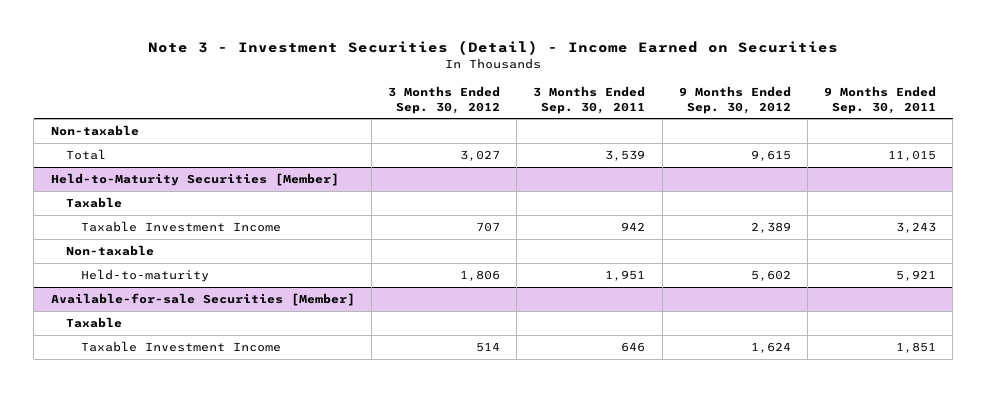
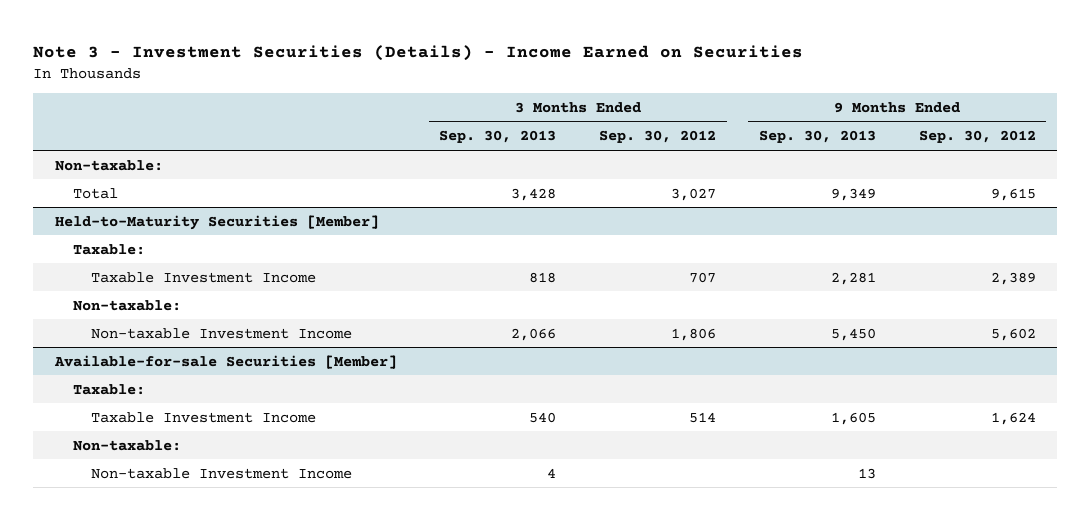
- Note 3 - Investment Securities (Detail) - Income Earned on Securities
+ Note 3 - Investment Securities (Details) - Income Earned on Securities
- | 3 Months Ended Sep. 30, 2012 | 3 Months Ended Sep. 30, 2011 | 9 Months Ended Sep. 30, 2012 | 9 Months Ended Sep. 30, 2011
+ | 3 Months Ended Sep. 30, 2013 | 3 Months Ended Sep. 30, 2012 | 9 Months Ended Sep. 30, 2013 | 9 Months Ended Sep. 30, 2012
- Non-taxable
+ Non-taxable:
@ Held-to-Maturity Securities [Member]
- Taxable
+ Taxable:
- Non-taxable
- Held-to-maturity | 1,806 | 1,951 | 5,602 | 5,921
+ Non-taxable:
+ Non-taxable Investment Income | 2,066 | 1,806 | 5,450 | 5,602
@ Available-for-sale Securities [Member]
- Taxable
+ Taxable:
+ Non-taxable:
+ Non-taxable Investment Income | 4 | | 13 |

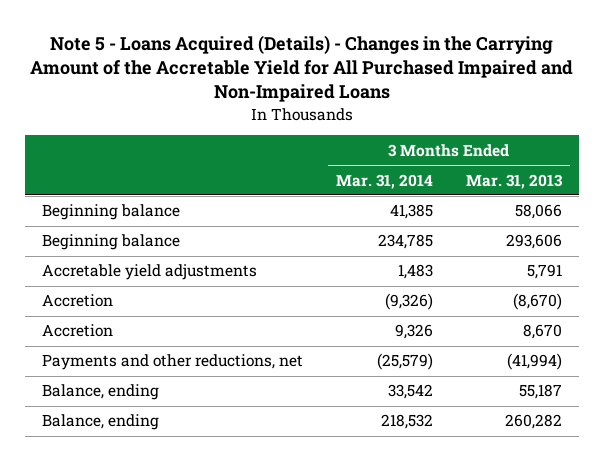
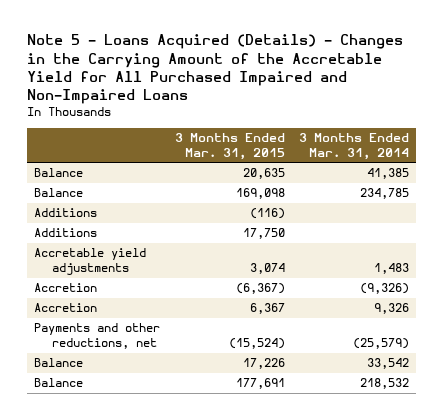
- | 3 Months Ended Mar. 31, 2014 | 3 Months Ended Mar. 31, 2013
+ | 3 Months Ended Mar. 31, 2015 | 3 Months Ended Mar. 31, 2014
- Beginning balance | 41,385 | 58,066
- Beginning balance | 234,785 | 293,606
+ Balance | 20,635 | 41,385
+ Balance | 169,098 | 234,785
+ Additions | (116) |
+ Additions | 17,750 |
- Balance, ending | 33,542 | 55,187
- Balance, ending | 218,532 | 260,282
+ Balance | 17,226 | 33,542
+ Balance | 177,691 | 218,532

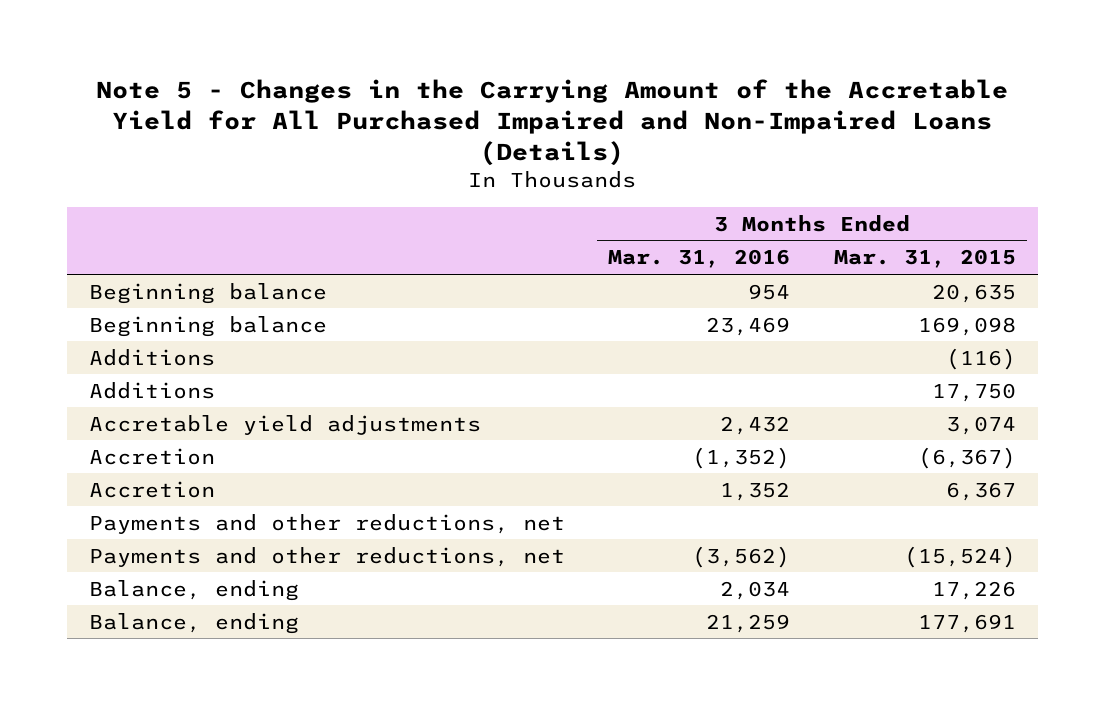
- Note 5 - Loans Acquired (Details) - Changes in the Carrying Amount of the Accretable Yield for All Purchased Impaired and Non-Impaired Loans
+ Note 5 - Changes in the Carrying Amount of the Accretable Yield for All Purchased Impaired and Non-Impaired Loans (Details)
- | 3 Months Ended Mar. 31, 2015 | 3 Months Ended Mar. 31, 2014
+ | 3 Months Ended Mar. 31, 2016 | 3 Months Ended Mar. 31, 2015
- Balance | 20,635 | 41,385
- Balance | 169,098 | 234,785
+ Beginning balance | 954 | 20,635
+ Beginning balance | 23,469 | 169,098
+ Payments and other reductions, net
- Balance | 17,226 | 33,542
- Balance | 177,691 | 218,532
+ Balance, ending | 2,034 | 17,226
+ Balance, ending | 21,259 | 177,691

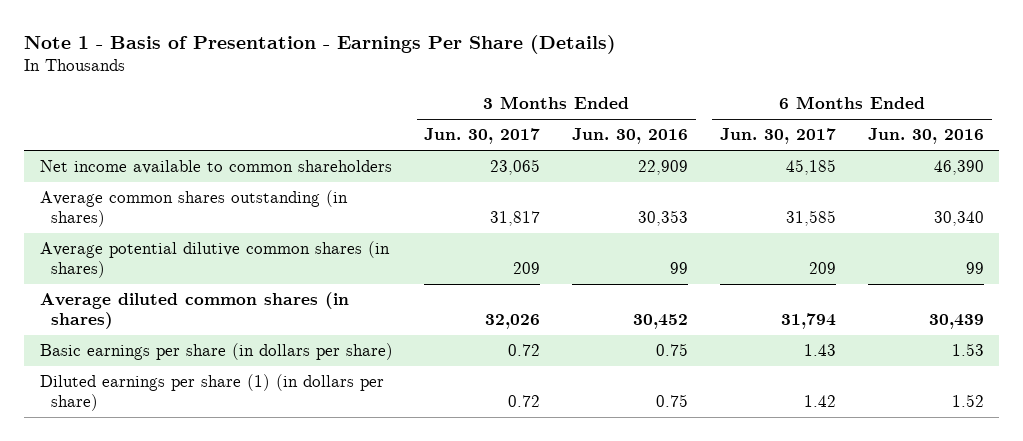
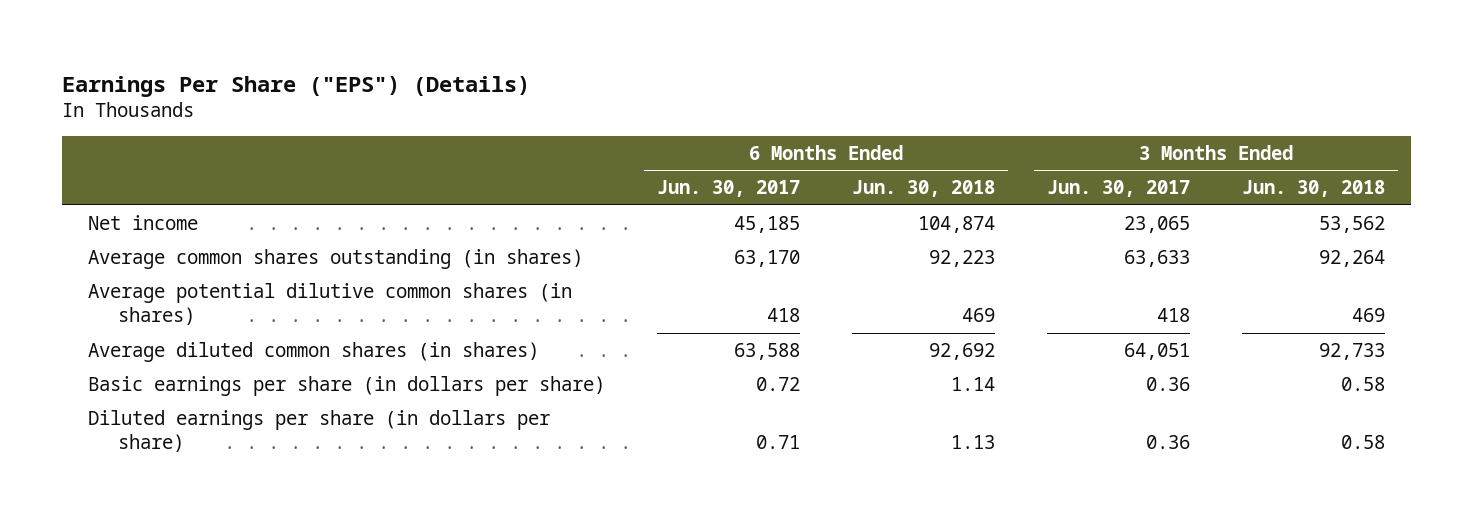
- Note 1 - Basis of Presentation - Earnings Per Share (Details)
+ Earnings Per Share ("EPS") (Details)
- | 3 Months Ended Jun. 30, 2017 | 3 Months Ended Jun. 30, 2016 | 6 Months Ended Jun. 30, 2017 | 6 Months Ended Jun. 30, 2016
+ | 6 Months Ended Jun. 30, 2017 | 6 Months Ended Jun. 30, 2018 | 3 Months Ended Jun. 30, 2017 | 3 Months Ended Jun. 30, 2018
- Net income available to common shareholders | 23,065 | 22,909 | 45,185 | 46,390
- Average common shares outstanding (in shares) | 31,817 | 30,353 | 31,585 | 30,340
- Average potential dilutive common shares (in shares) | 209 | 99 | 209 | 99
- Average diluted common shares (in shares) | 32,026 | 30,452 | 31,794 | 30,439
- Basic earnings per share (in dollars per share) | 0.72 | 0.75 | 1.43 | 1.53
- Diluted earnings per share (1) (in dollars per share) | 0.72 | 0.75 | 1.42 | 1.52
+ Net income | 45,185 | 104,874 | 23,065 | 53,562
+ Average common shares outstanding (in shares) | 63,170 | 92,223 | 63,633 | 92,264
+ Average potential dilutive common shares (in shares) | 418 | 469 | 418 | 469
+ Average diluted common shares (in shares) | 63,588 | 92,692 | 64,051 | 92,733
+ Basic earnings per share (in dollars per share) | 0.72 | 1.14 | 0.36 | 0.58
+ Diluted earnings per share (in dollars per share) | 0.71 | 1.13 | 0.36 | 0.58

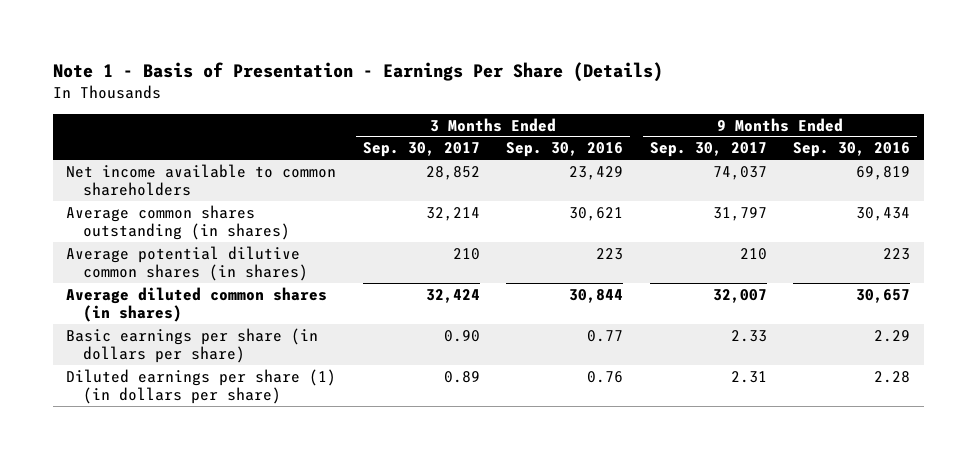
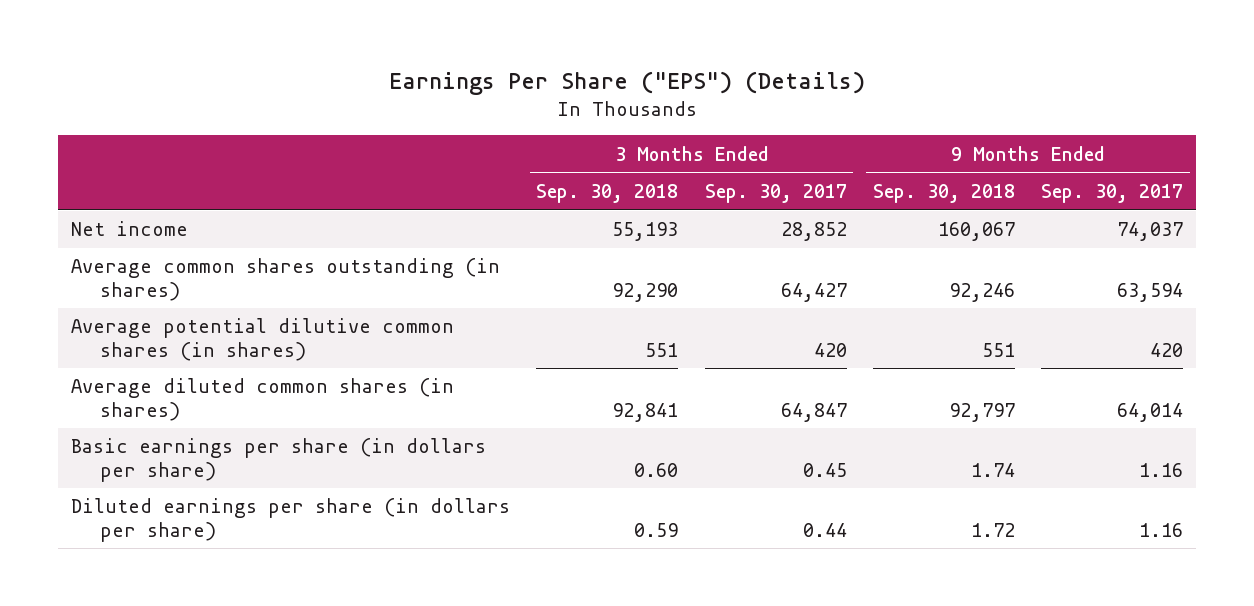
- Note 1 - Basis of Presentation - Earnings Per Share (Details)
+ Earnings Per Share ("EPS") (Details)
- | 3 Months Ended Sep. 30, 2017 | 3 Months Ended Sep. 30, 2016 | 9 Months Ended Sep. 30, 2017 | 9 Months Ended Sep. 30, 2016
+ | 3 Months Ended Sep. 30, 2018 | 3 Months Ended Sep. 30, 2017 | 9 Months Ended Sep. 30, 2018 | 9 Months Ended Sep. 30, 2017
- Net income available to common shareholders | 28,852 | 23,429 | 74,037 | 69,819
- Average common shares outstanding (in shares) | 32,214 | 30,621 | 31,797 | 30,434
- Average potential dilutive common shares (in shares) | 210 | 223 | 210 | 223
- Average diluted common shares (in shares) | 32,424 | 30,844 | 32,007 | 30,657
- Basic earnings per share (in dollars per share) | 0.90 | 0.77 | 2.33 | 2.29
- Diluted earnings per share (1) (in dollars per share) | 0.89 | 0.76 | 2.31 | 2.28
+ Net income | 55,193 | 28,852 | 160,067 | 74,037
+ Average common shares outstanding (in shares) | 92,290 | 64,427 | 92,246 | 63,594
+ Average potential dilutive common shares (in shares) | 551 | 420 | 551 | 420
+ Average diluted common shares (in shares) | 92,841 | 64,847 | 92,797 | 64,014
+ Basic earnings per share (in dollars per share) | 0.60 | 0.45 | 1.74 | 1.16
+ Diluted earnings per share (in dollars per share) | 0.59 | 0.44 | 1.72 | 1.16

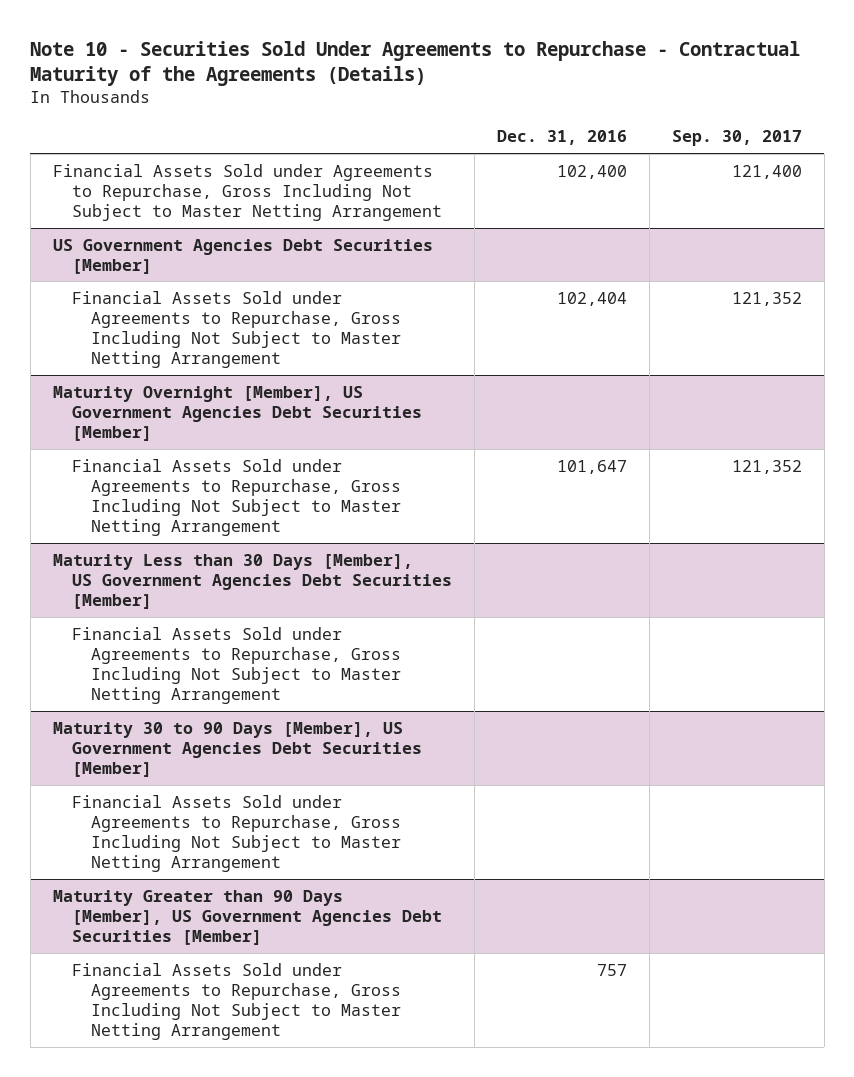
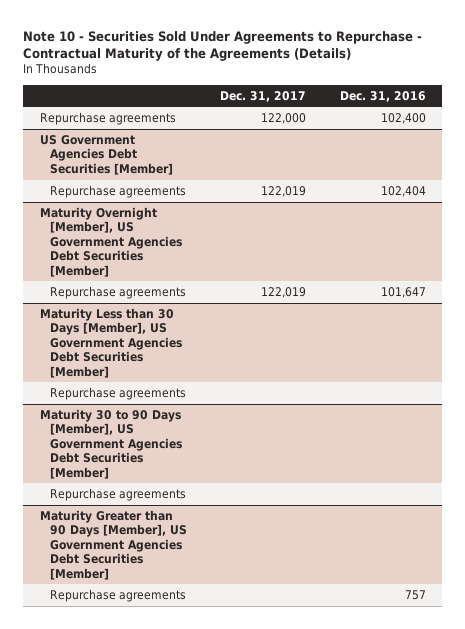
- | Dec. 31, 2016 | Sep. 30, 2017
+ | Dec. 31, 2017 | Dec. 31, 2016
- Financial Assets Sold under Agreements to Repurchase, Gross Including Not Subject to Master Netting Arrangement | 102,400 | 121,400
+ Repurchase agreements | 122,000 | 102,400
@ US Government Agencies Debt Securities [Member]
- Financial Assets Sold under Agreements to Repurchase, Gross Including Not Subject to Master Netting Arrangement | 102,404 | 121,352
+ Repurchase agreements | 122,019 | 102,404
@ Maturity Overnight [Member], US Government Agencies Debt Securities [Member]
- Financial Assets Sold under Agreements to Repurchase, Gross Including Not Subject to Master Netting Arrangement | 101,647 | 121,352
+ Repurchase agreements | 122,019 | 101,647
@ Maturity Less than 30 Days [Member], US Government Agencies Debt Securities [Member]
- Financial Assets Sold under Agreements to Repurchase, Gross Including Not Subject to Master Netting Arrangement
+ Repurchase agreements
@ Maturity 30 to 90 Days [Member], US Government Agencies Debt Securities [Member]
- Financial Assets Sold under Agreements to Repurchase, Gross Including Not Subject to Master Netting Arrangement
+ Repurchase agreements
@ Maturity Greater than 90 Days [Member], US Government Agencies Debt Securities [Member]
- Financial Assets Sold under Agreements to Repurchase, Gross Including Not Subject to Master Netting Arrangement | 757 |
+ Repurchase agreements | | 757

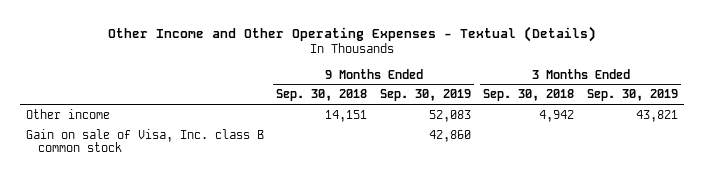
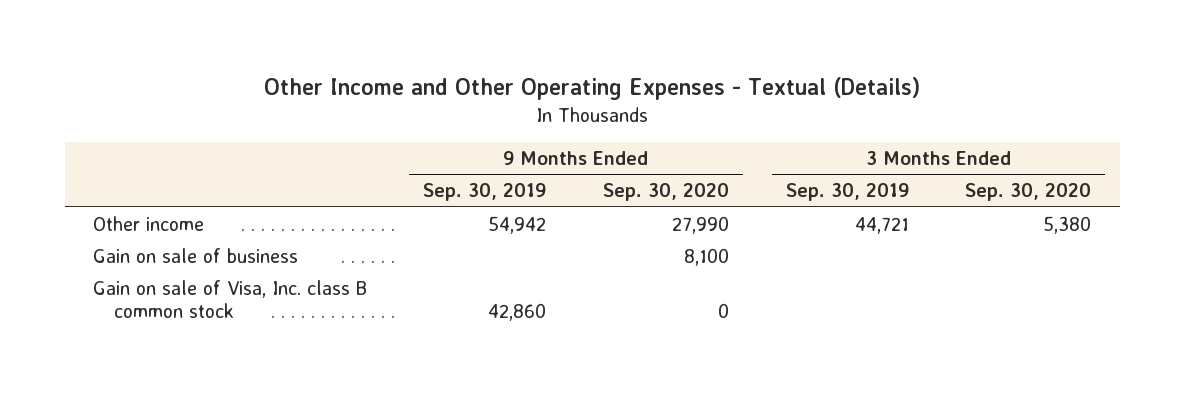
- | 9 Months Ended Sep. 30, 2018 | 9 Months Ended Sep. 30, 2019 | 3 Months Ended Sep. 30, 2018 | 3 Months Ended Sep. 30, 2019
+ | 9 Months Ended Sep. 30, 2019 | 9 Months Ended Sep. 30, 2020 | 3 Months Ended Sep. 30, 2019 | 3 Months Ended Sep. 30, 2020
- Other income | 14,151 | 52,083 | 4,942 | 43,821
+ Other income | 54,942 | 27,990 | 44,721 | 5,380
+ Gain on sale of business | | 8,100 | |

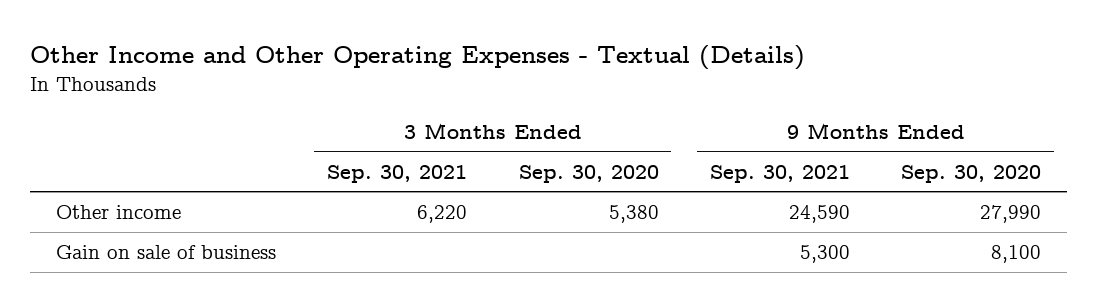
- | 9 Months Ended Sep. 30, 2019 | 9 Months Ended Sep. 30, 2020 | 3 Months Ended Sep. 30, 2019 | 3 Months Ended Sep. 30, 2020
+ | 3 Months Ended Sep. 30, 2021 | 3 Months Ended Sep. 30, 2020 | 9 Months Ended Sep. 30, 2021 | 9 Months Ended Sep. 30, 2020
- Gain on sale of Visa, Inc. class B common stock | 42,860 | 0 | |

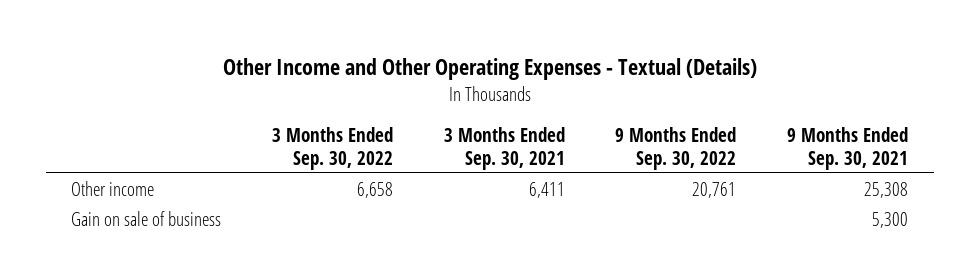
- | 3 Months Ended Sep. 30, 2021 | 3 Months Ended Sep. 30, 2020 | 9 Months Ended Sep. 30, 2021 | 9 Months Ended Sep. 30, 2020
+ | 3 Months Ended Sep. 30, 2022 | 3 Months Ended Sep. 30, 2021 | 9 Months Ended Sep. 30, 2022 | 9 Months Ended Sep. 30, 2021
- Other income | 6,220 | 5,380 | 24,590 | 27,990
+ Other income | 6,658 | 6,411 | 20,761 | 25,308

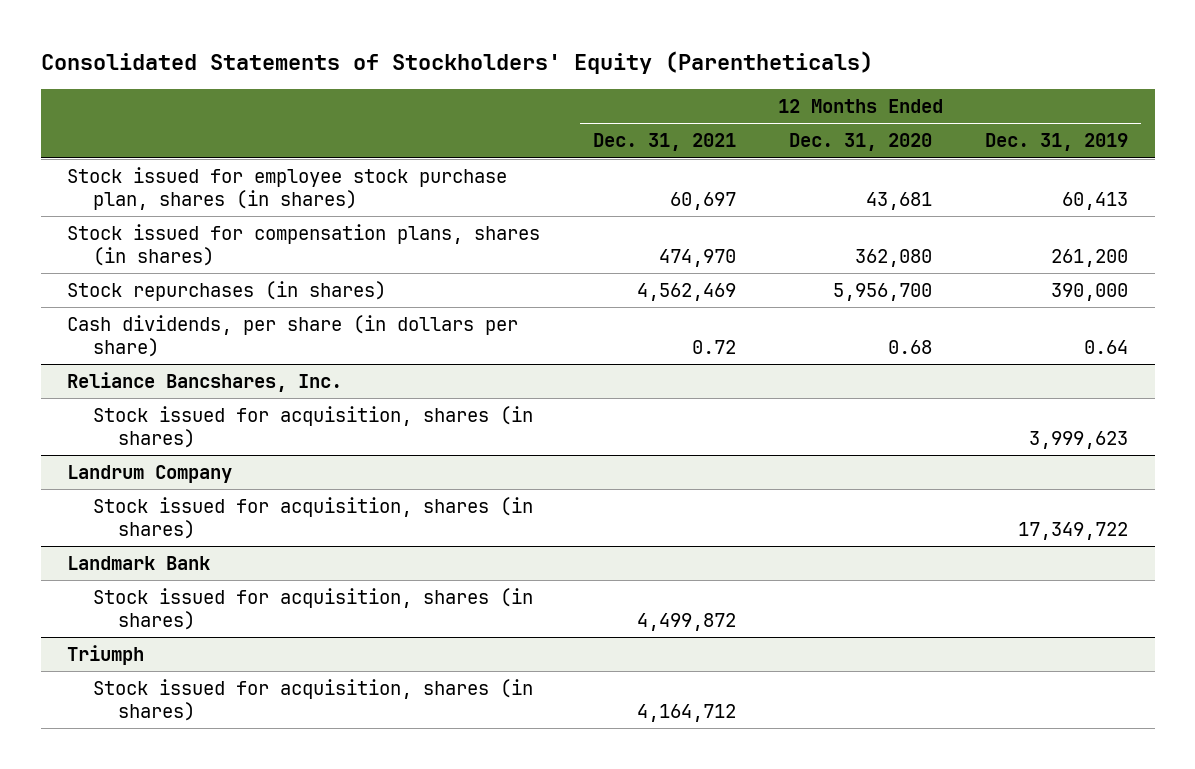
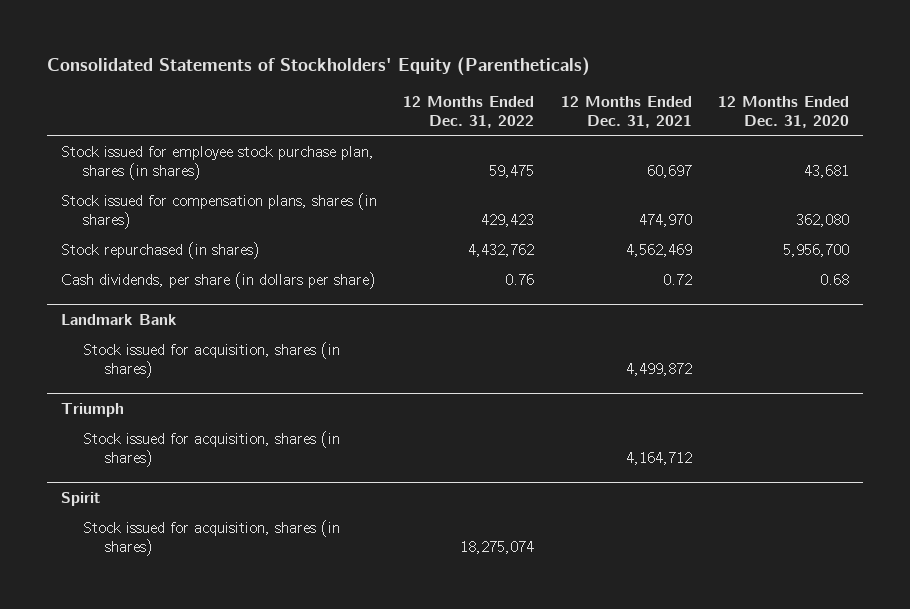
- | 12 Months Ended Dec. 31, 2021 | 12 Months Ended Dec. 31, 2020 | 12 Months Ended Dec. 31, 2019
+ | 12 Months Ended Dec. 31, 2022 | 12 Months Ended Dec. 31, 2021 | 12 Months Ended Dec. 31, 2020
- Stock repurchases (in shares) | 4,562,469 | 5,956,700 | 390,000
+ Stock repurchased (in shares) | 4,432,762 | 4,562,469 | 5,956,700
- Reliance Bancshares, Inc.
- Stock issued for acquisition, shares (in shares) | | | 3,999,623
- Landrum Company
- Stock issued for acquisition, shares (in shares) | | | 17,349,722
+ Spirit
+ Stock issued for acquisition, shares (in shares) | 18,275,074 | |

